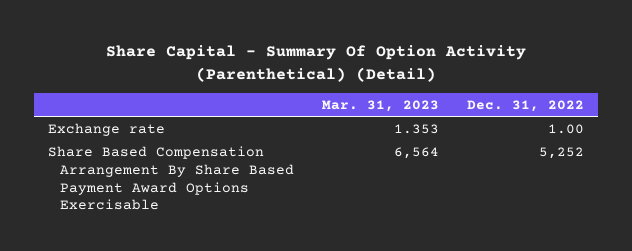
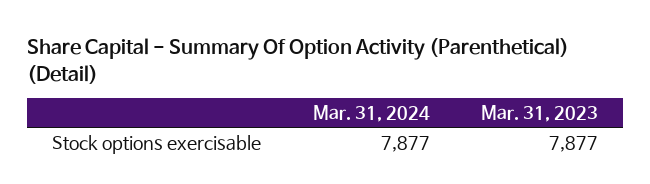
- | Mar. 31, 2023 | Dec. 31, 2022
+ | Mar. 31, 2024 | Mar. 31, 2023
- Exchange rate | 1.353 | 1.00
- Share Based Compensation Arrangement By Share Based Payment Award Options Exercisable | 6,564 | 5,252
+ Stock options exercisable | 7,877 | 7,877

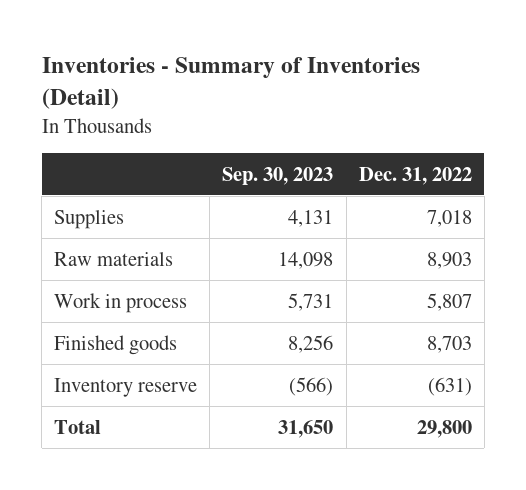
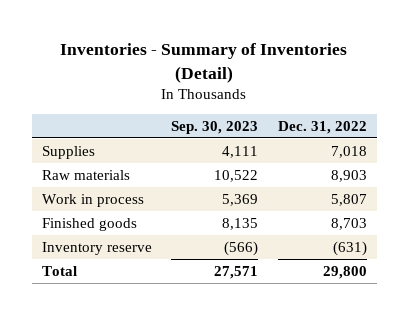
- Supplies | 4,131 | 7,018
- Raw materials | 14,098 | 8,903
- Work in process | 5,731 | 5,807
- Finished goods | 8,256 | 8,703
+ Supplies | 4,111 | 7,018
+ Raw materials | 10,522 | 8,903
+ Work in process | 5,369 | 5,807
+ Finished goods | 8,135 | 8,703
- Total | 31,650 | 29,800
+ Total | 27,571 | 29,800

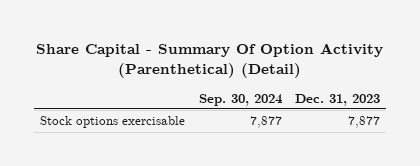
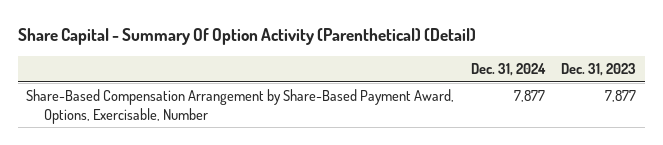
- | Sep. 30, 2024 | Dec. 31, 2023
+ | Dec. 31, 2024 | Dec. 31, 2023
- Stock options exercisable | 7,877 | 7,877
+ Share-Based Compensation Arrangement by Share-Based Payment Award, Options, Exercisable, Number | 7,877 | 7,877

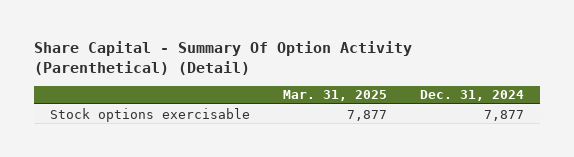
- | Dec. 31, 2024 | Dec. 31, 2023
+ | Mar. 31, 2025 | Dec. 31, 2024
- Share-Based Compensation Arrangement by Share-Based Payment Award, Options, Exercisable, Number | 7,877 | 7,877
+ Stock options exercisable | 7,877 | 7,877

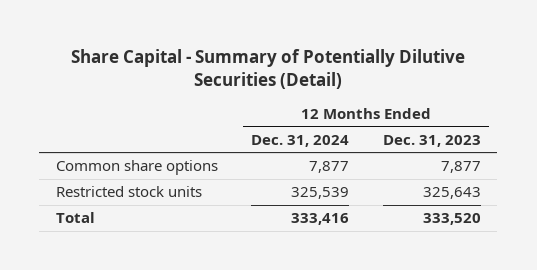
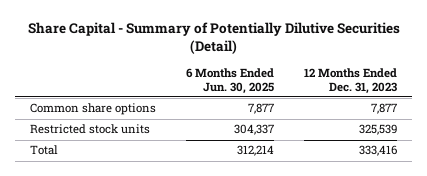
- | 12 Months Ended Dec. 31, 2024 | 12 Months Ended Dec. 31, 2023
+ | 6 Months Ended Jun. 30, 2025 | 12 Months Ended Dec. 31, 2023
- Restricted stock units | 325,539 | 325,643
- Total | 333,416 | 333,520
+ Restricted stock units | 304,337 | 325,539
+ Total | 312,214 | 333,416

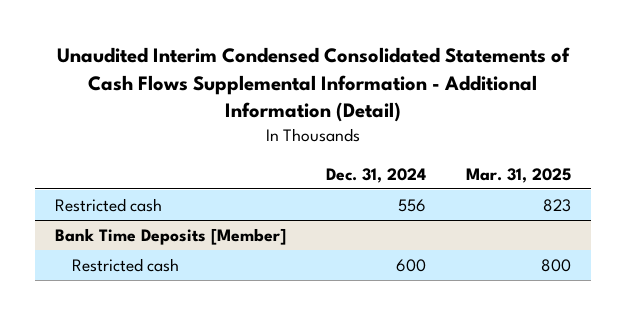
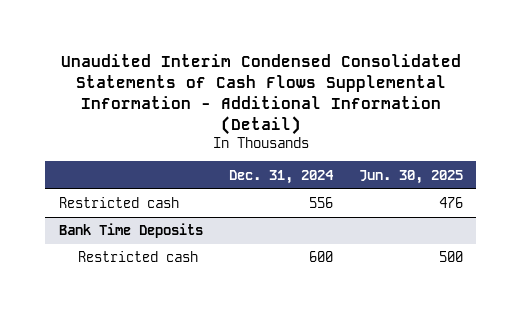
- | Dec. 31, 2024 | Mar. 31, 2025
+ | Dec. 31, 2024 | Jun. 30, 2025
- Bank Time Deposits [Member]
+ Bank Time Deposits

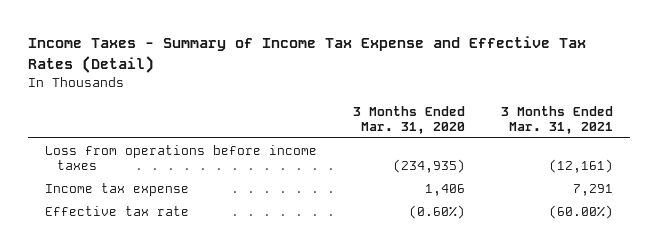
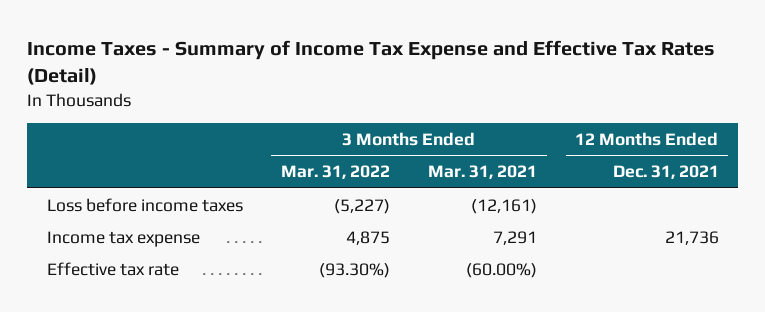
- | 3 Months Ended Mar. 31, 2020 | 3 Months Ended Mar. 31, 2021
+ | 3 Months Ended Mar. 31, 2022 | 3 Months Ended Mar. 31, 2021 | 12 Months Ended Dec. 31, 2021
- Loss from operations before income taxes | (234,935) | (12,161)
+ Loss before income taxes | (5,227) | (12,161) |

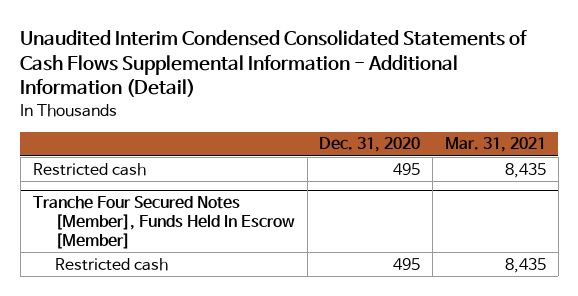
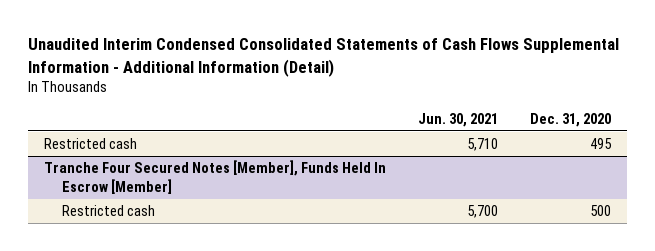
- | Dec. 31, 2020 | Mar. 31, 2021
+ | Jun. 30, 2021 | Dec. 31, 2020
@ Tranche Four Secured Notes [Member], Funds Held In Escrow [Member]
- Restricted cash | 495 | 8,435
+ Restricted cash | 5,700 | 500

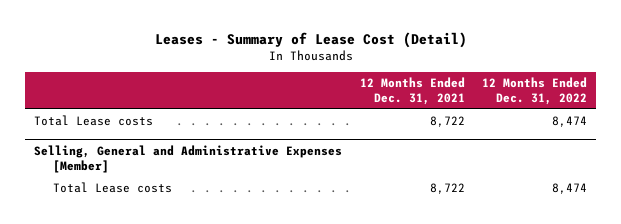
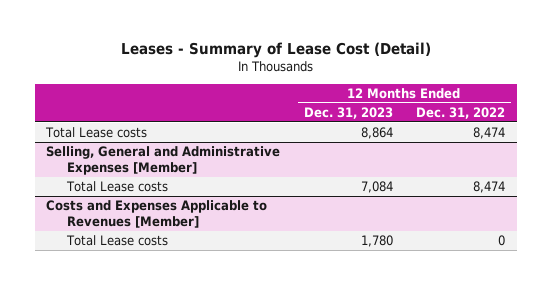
- | 12 Months Ended Dec. 31, 2021 | 12 Months Ended Dec. 31, 2022
+ | 12 Months Ended Dec. 31, 2023 | 12 Months Ended Dec. 31, 2022
+ Costs and Expenses Applicable to Revenues [Member]
+ Total Lease costs | 1,780 | 0

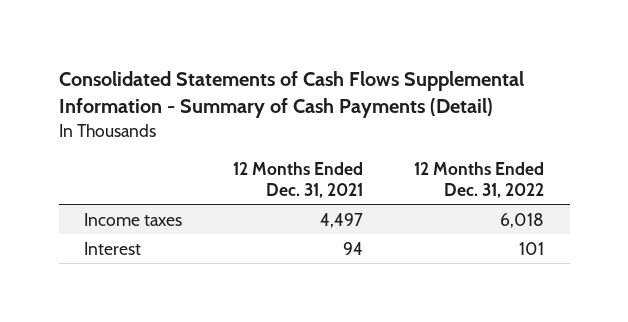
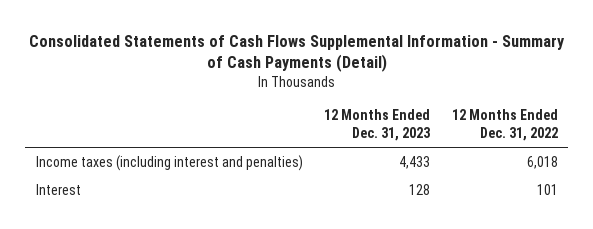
- | 12 Months Ended Dec. 31, 2021 | 12 Months Ended Dec. 31, 2022
+ | 12 Months Ended Dec. 31, 2023 | 12 Months Ended Dec. 31, 2022
- Income taxes | 4,497 | 6,018
+ Income taxes (including interest and penalties) | 4,433 | 6,018

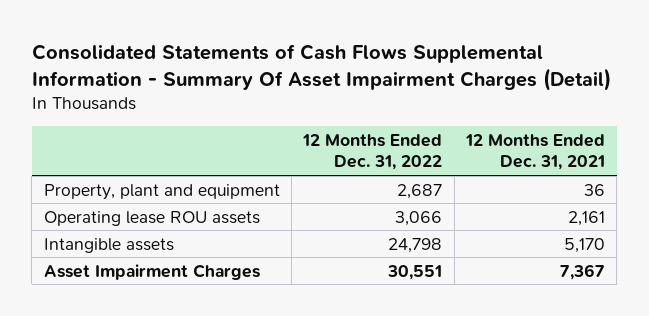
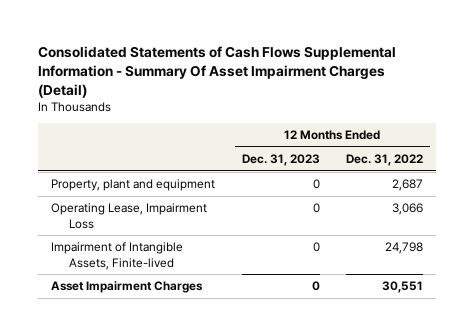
- | 12 Months Ended Dec. 31, 2022 | 12 Months Ended Dec. 31, 2021
+ | 12 Months Ended Dec. 31, 2023 | 12 Months Ended Dec. 31, 2022
- Operating lease ROU assets | 3,066 | 2,161
- Intangible assets | 24,798 | 5,170
+ Operating Lease, Impairment Loss | 0 | 3,066
+ Impairment of Intangible Assets, Finite-lived | 0 | 24,798

